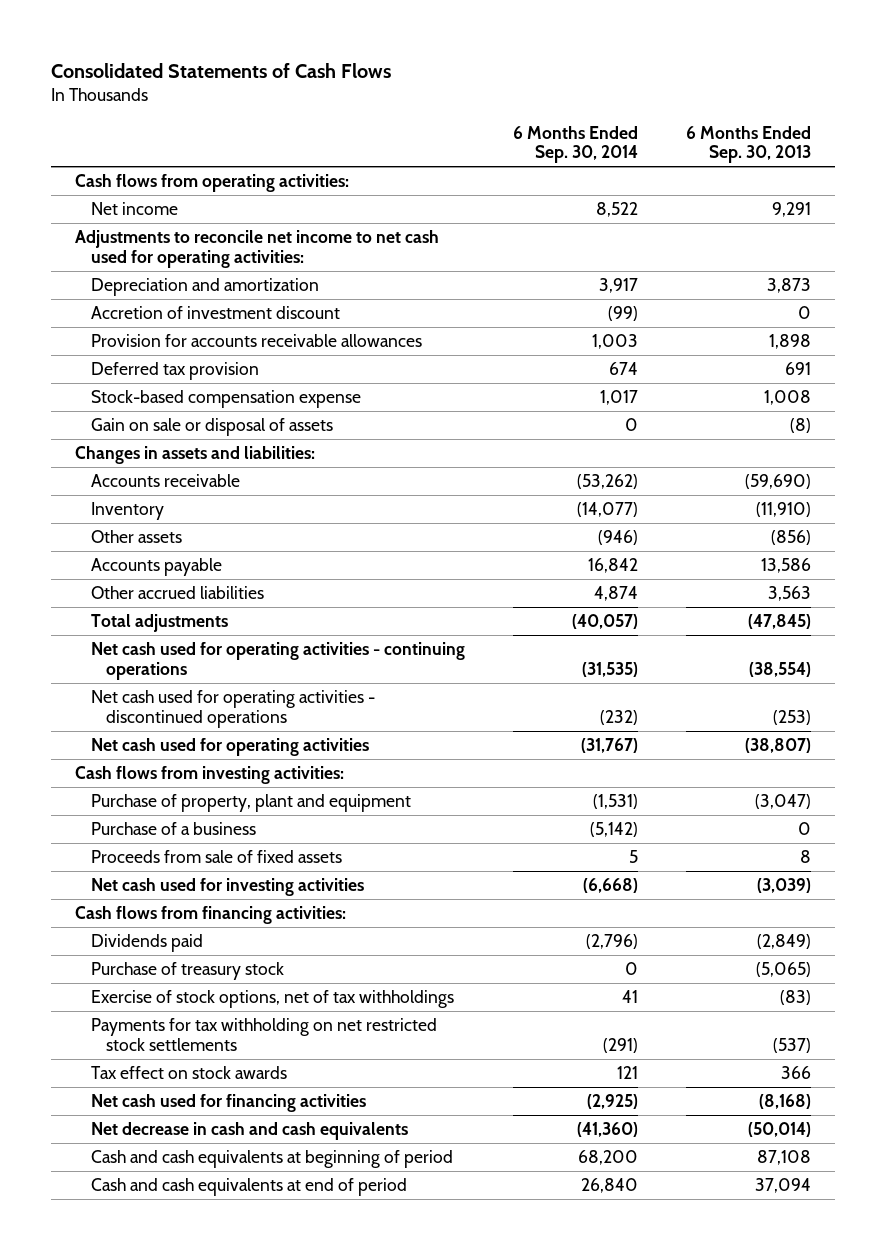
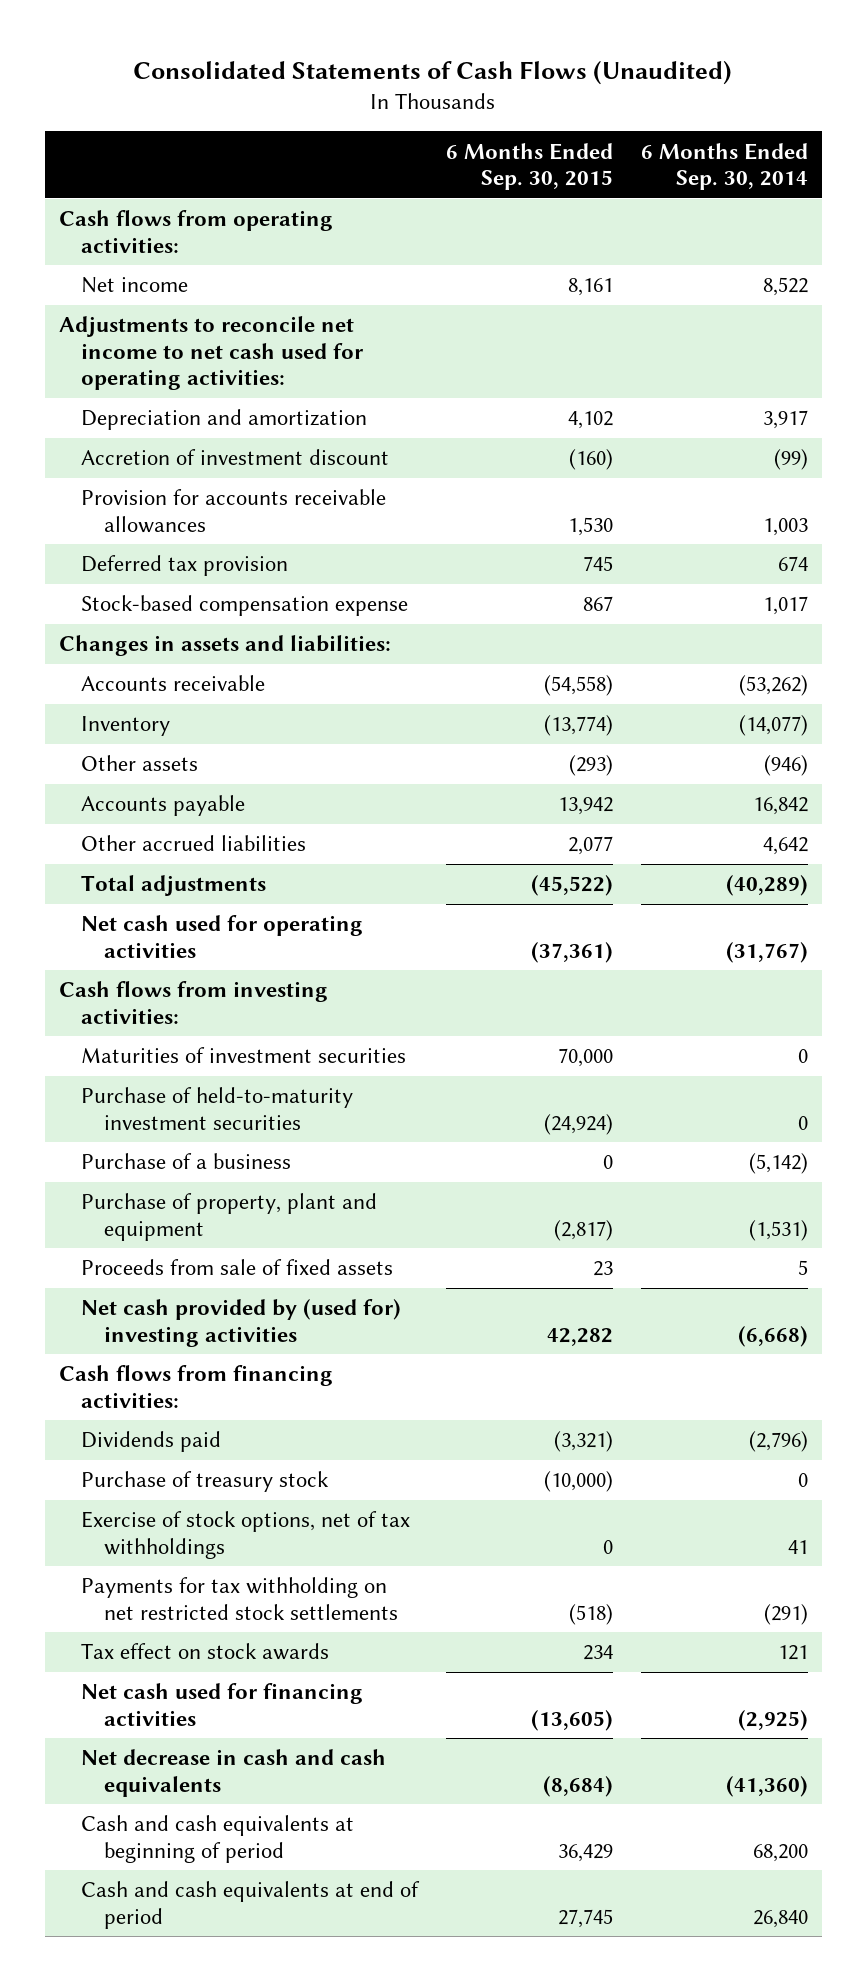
- Consolidated Statements of Cash Flows
+ Consolidated Statements of Cash Flows (Unaudited)
- | 6 Months Ended Sep. 30, 2014 | 6 Months Ended Sep. 30, 2013
+ | 6 Months Ended Sep. 30, 2015 | 6 Months Ended Sep. 30, 2014
- Gain on sale or disposal of assets | 0 | (8)
- Other accrued liabilities | 4,874 | 3,563
- Total adjustments | (40,057) | (47,845)
- Net cash used for operating activities - continuing operations | (31,535) | (38,554)
- Net cash used for operating activities - discontinued operations | (232) | (253)
+ Other accrued liabilities | 2,077 | 4,642
+ Total adjustments | (45,522) | (40,289)
+ Maturities of investment securities | 70,000 | 0
+ Purchase of held-to-maturity investment securities | (24,924) | 0
moved down: Purchase of property, plant and equipment | (2,817) | (1,531)
- Net cash used for investing activities | (6,668) | (3,039)
+ Net cash provided by (used for) investing activities | 42,282 | (6,668)

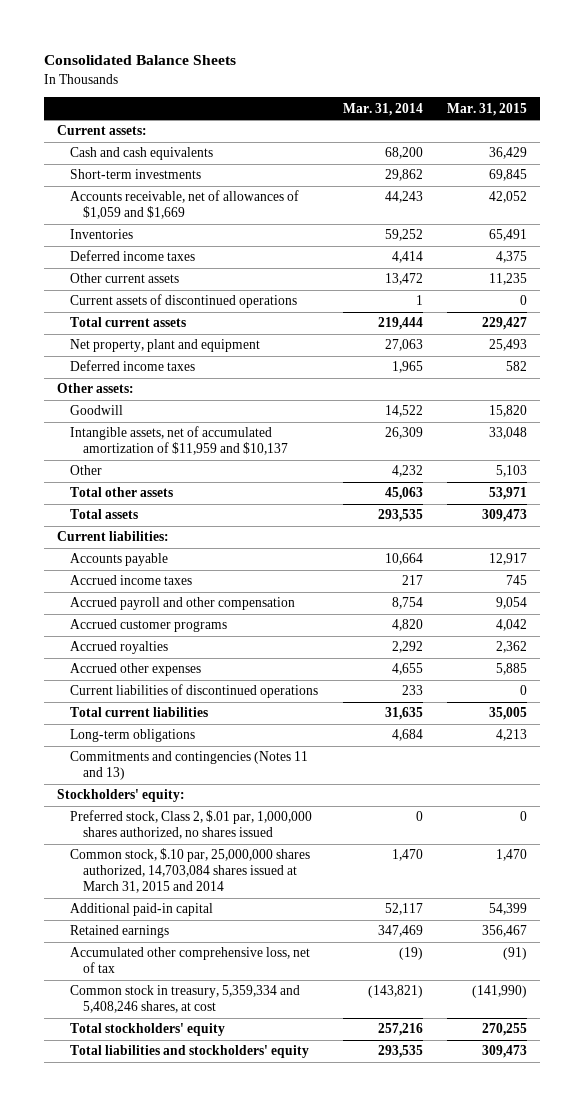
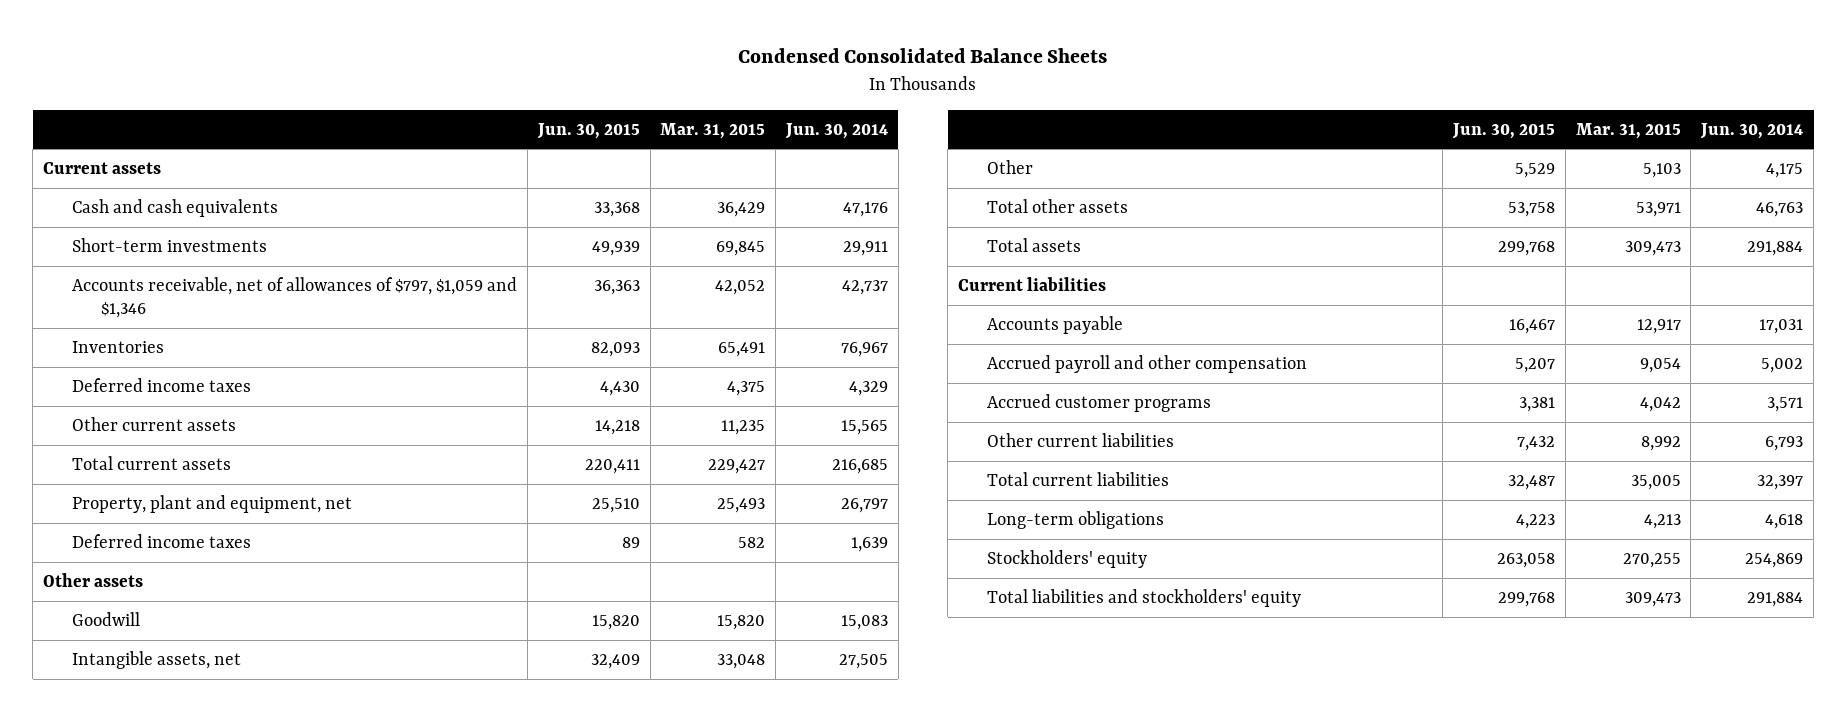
- Consolidated Balance Sheets
+ Condensed Consolidated Balance Sheets
- | Mar. 31, 2014 | Mar. 31, 2015
+ | Jun. 30, 2015 | Mar. 31, 2015 | Jun. 30, 2014
- Current assets:
+ Current assets
- Accounts receivable, net of allowances of $1,059 and $1,669 | 44,243 | 42,052
+ Accounts receivable, net of allowances of $797, $1,059 and $1,346 | 36,363 | 42,052 | 42,737
- Current assets of discontinued operations | 1 | 0
- Net property, plant and equipment | 27,063 | 25,493
+ Property, plant and equipment, net | 25,510 | 25,493 | 26,797
- Other assets:
+ Other assets
- Intangible assets, net of accumulated amortization of $11,959 and $10,137 | 26,309 | 33,048
+ Intangible assets, net | 32,409 | 33,048 | 27,505
- Current liabilities:
+ Current liabilities
- Accrued income taxes | 217 | 745
- Accrued royalties | 2,292 | 2,362
- Accrued other expenses | 4,655 | 5,885
- Current liabilities of discontinued operations | 233 | 0
+ Other current liabilities | 7,432 | 8,992 | 6,793
- Commitments and contingencies (Notes 11 and 13)
- Stockholders' equity:
- Preferred stock, Class 2, $.01 par, 1,000,000 shares authorized, no shares issued | 0 | 0
- Common stock, $.10 par, 25,000,000 shares authorized, 14,703,084 shares issued at March 31, 2015 and 2014 | 1,470 | 1,470
- Additional paid-in capital | 52,117 | 54,399
- Retained earnings | 347,469 | 356,467
- Accumulated other comprehensive loss, net of tax | (19) | (91)
- Common stock in treasury, 5,359,334 and 5,408,246 shares, at cost | (143,821) | (141,990)
- Total stockholders' equity | 257,216 | 270,255
+ Stockholders' equity | 263,058 | 270,255 | 254,869

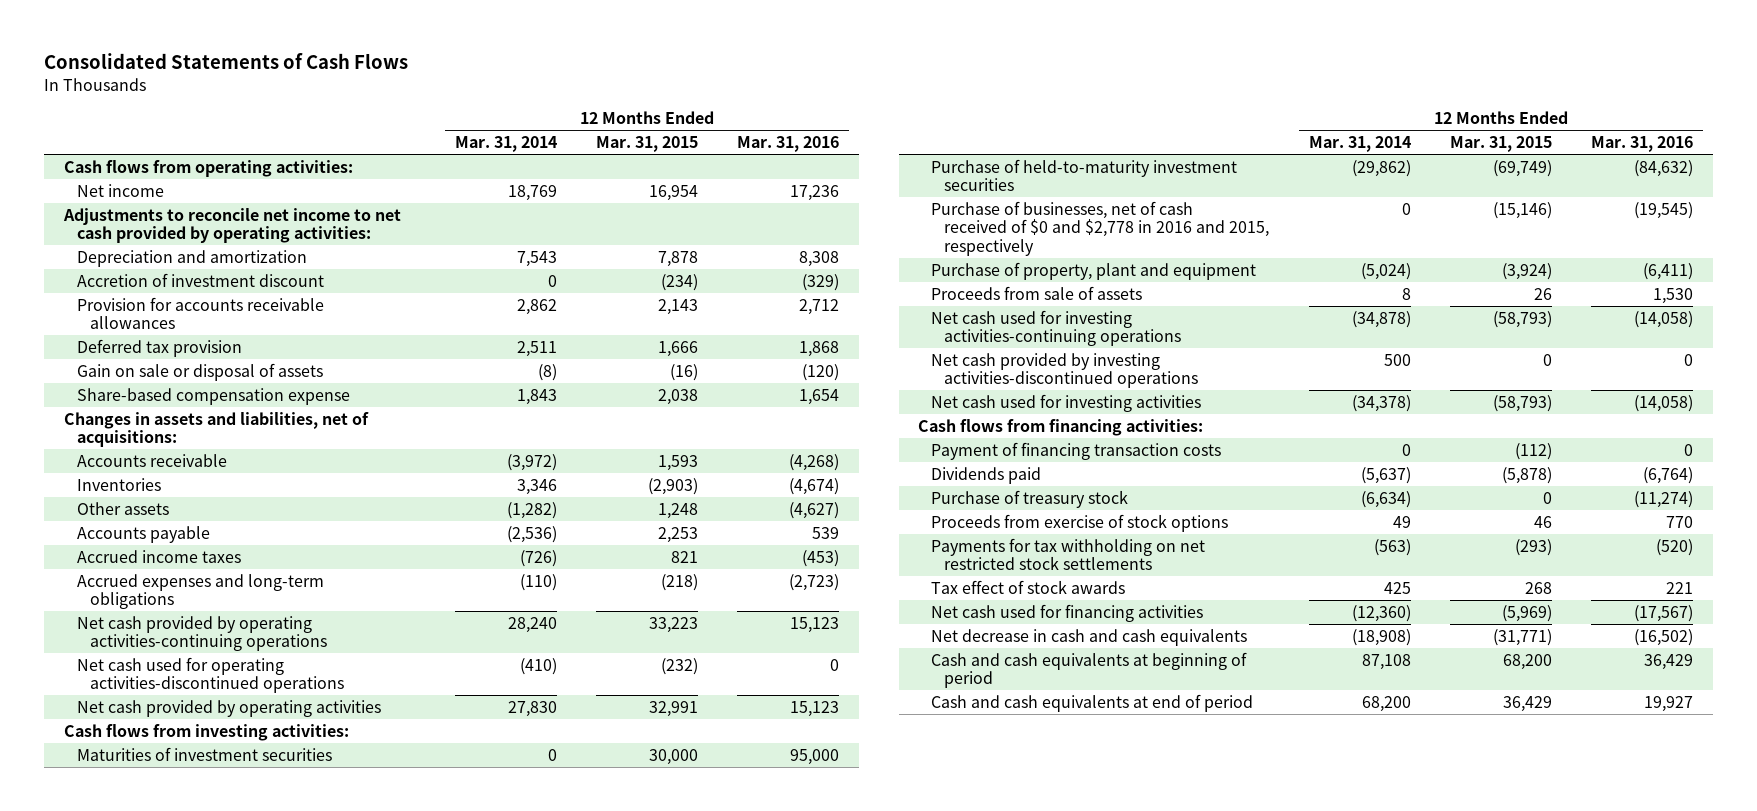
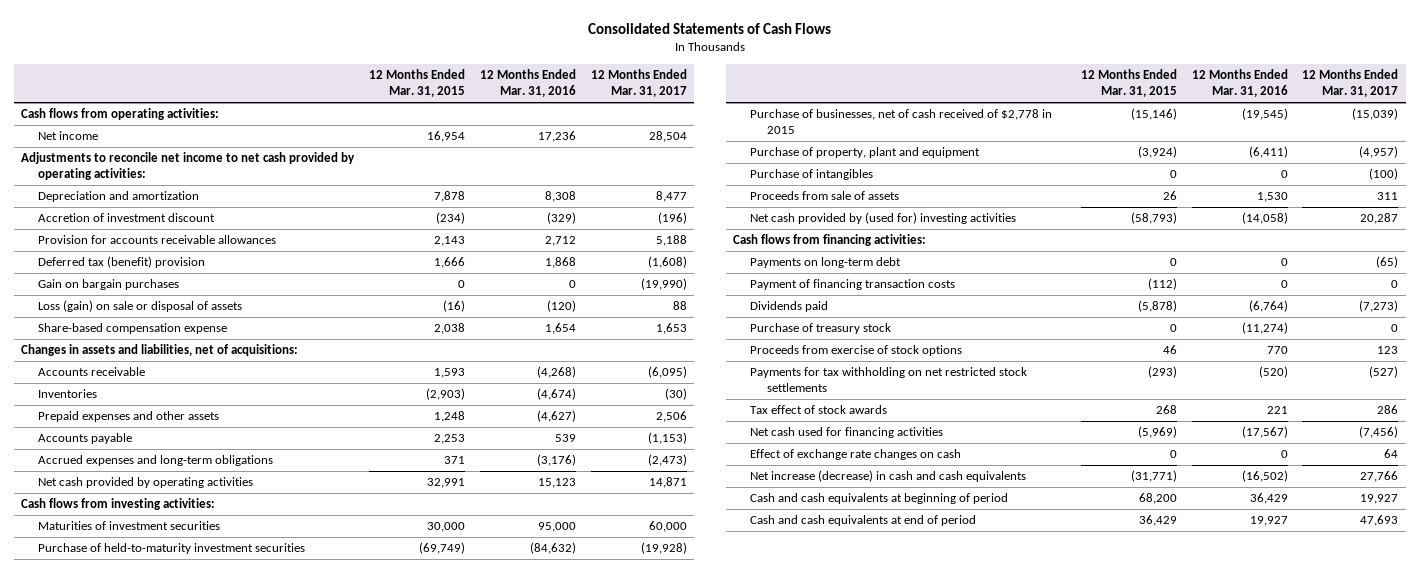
- | 12 Months Ended Mar. 31, 2014 | 12 Months Ended Mar. 31, 2015 | 12 Months Ended Mar. 31, 2016
+ | 12 Months Ended Mar. 31, 2015 | 12 Months Ended Mar. 31, 2016 | 12 Months Ended Mar. 31, 2017
- Deferred tax provision | 2,511 | 1,666 | 1,868
- Gain on sale or disposal of assets | (8) | (16) | (120)
+ Deferred tax (benefit) provision | 1,666 | 1,868 | (1,608)
+ Gain on bargain purchases | 0 | 0 | (19,990)
+ Loss (gain) on sale or disposal of assets | (16) | (120) | 88
- Other assets | (1,282) | 1,248 | (4,627)
+ Prepaid expenses and other assets | 1,248 | (4,627) | 2,506
- Accrued income taxes | (726) | 821 | (453)
- Accrued expenses and long-term obligations | (110) | (218) | (2,723)
- Net cash provided by operating activities-continuing operations | 28,240 | 33,223 | 15,123
- Net cash used for operating activities-discontinued operations | (410) | (232) | 0
+ Accrued expenses and long-term obligations | 371 | (3,176) | (2,473)
- Purchase of businesses, net of cash received of $0 and $2,778 in 2016 and 2015, respectively | 0 | (15,146) | (19,545)
+ Purchase of businesses, net of cash received of $2,778 in 2015 | (15,146) | (19,545) | (15,039)
+ Purchase of intangibles | 0 | 0 | (100)
- Net cash used for investing activities-continuing operations | (34,878) | (58,793) | (14,058)
- Net cash provided by investing activities-discontinued operations | 500 | 0 | 0
- Net cash used for investing activities | (34,378) | (58,793) | (14,058)
+ Net cash provided by (used for) investing activities | (58,793) | (14,058) | 20,287
+ Payments on long-term debt | 0 | 0 | (65)
- Net decrease in cash and cash equivalents | (18,908) | (31,771) | (16,502)
+ Effect of exchange rate changes on cash | 0 | 0 | 64
+ Net increase (decrease) in cash and cash equivalents | (31,771) | (16,502) | 27,766

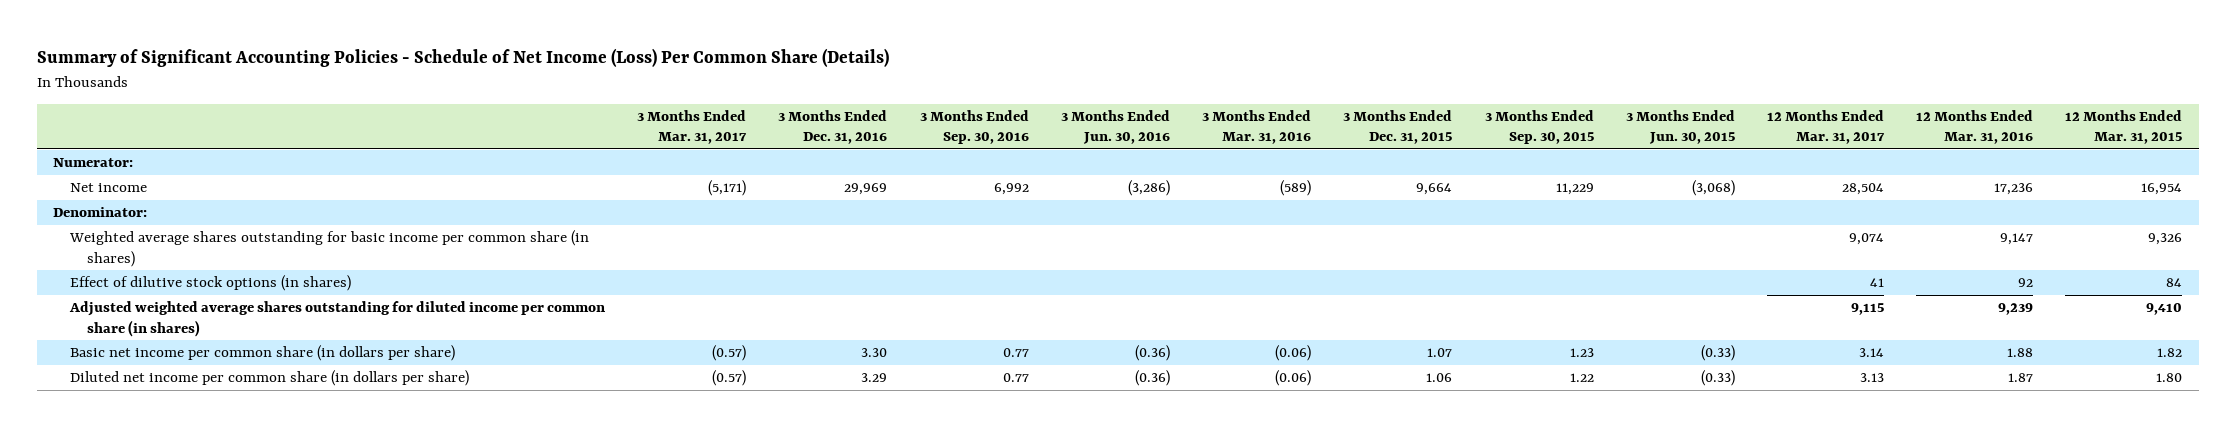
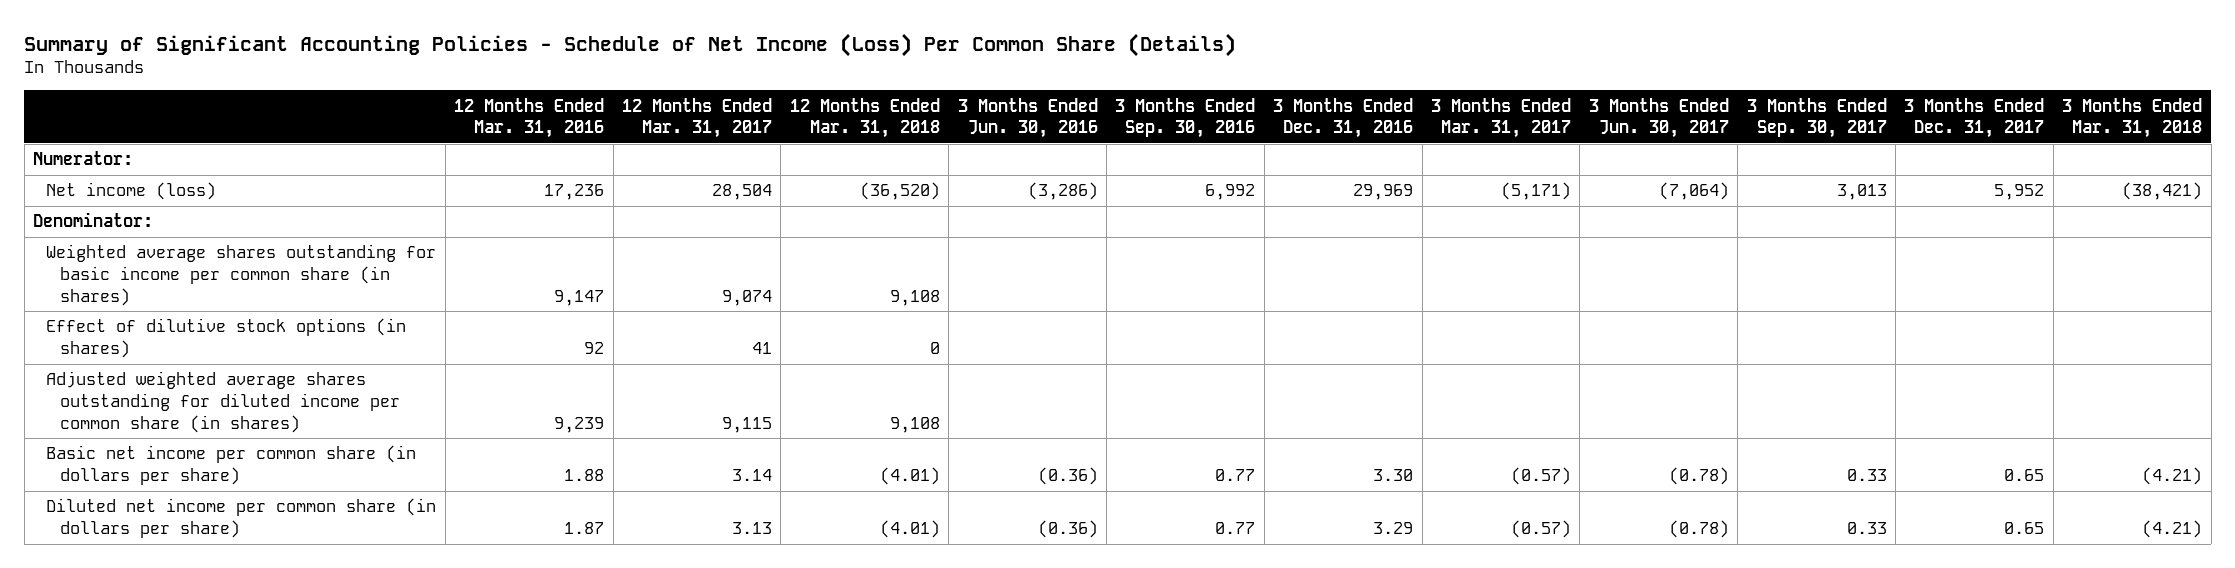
- | 3 Months Ended Mar. 31, 2017 | 3 Months Ended Dec. 31, 2016 | 3 Months Ended Sep. 30, 2016 | 3 Months Ended Jun. 30, 2016 | 3 Months Ended Mar. 31, 2016 | 3 Months Ended Dec. 31, 2015 | 3 Months Ended Sep. 30, 2015 | 3 Months Ended Jun. 30, 2015 | 12 Months Ended Mar. 31, 2017 | 12 Months Ended Mar. 31, 2016 | 12 Months Ended Mar. 31, 2015
+ | 12 Months Ended Mar. 31, 2016 | 12 Months Ended Mar. 31, 2017 | 12 Months Ended Mar. 31, 2018 | 3 Months Ended Jun. 30, 2016 | 3 Months Ended Sep. 30, 2016 | 3 Months Ended Dec. 31, 2016 | 3 Months Ended Mar. 31, 2017 | 3 Months Ended Jun. 30, 2017 | 3 Months Ended Sep. 30, 2017 | 3 Months Ended Dec. 31, 2017 | 3 Months Ended Mar. 31, 2018
- Net income | (5,171) | 29,969 | 6,992 | (3,286) | (589) | 9,664 | 11,229 | (3,068) | 28,504 | 17,236 | 16,954
+ Net income (loss) | 17,236 | 28,504 | (36,520) | (3,286) | 6,992 | 29,969 | (5,171) | (7,064) | 3,013 | 5,952 | (38,421)

